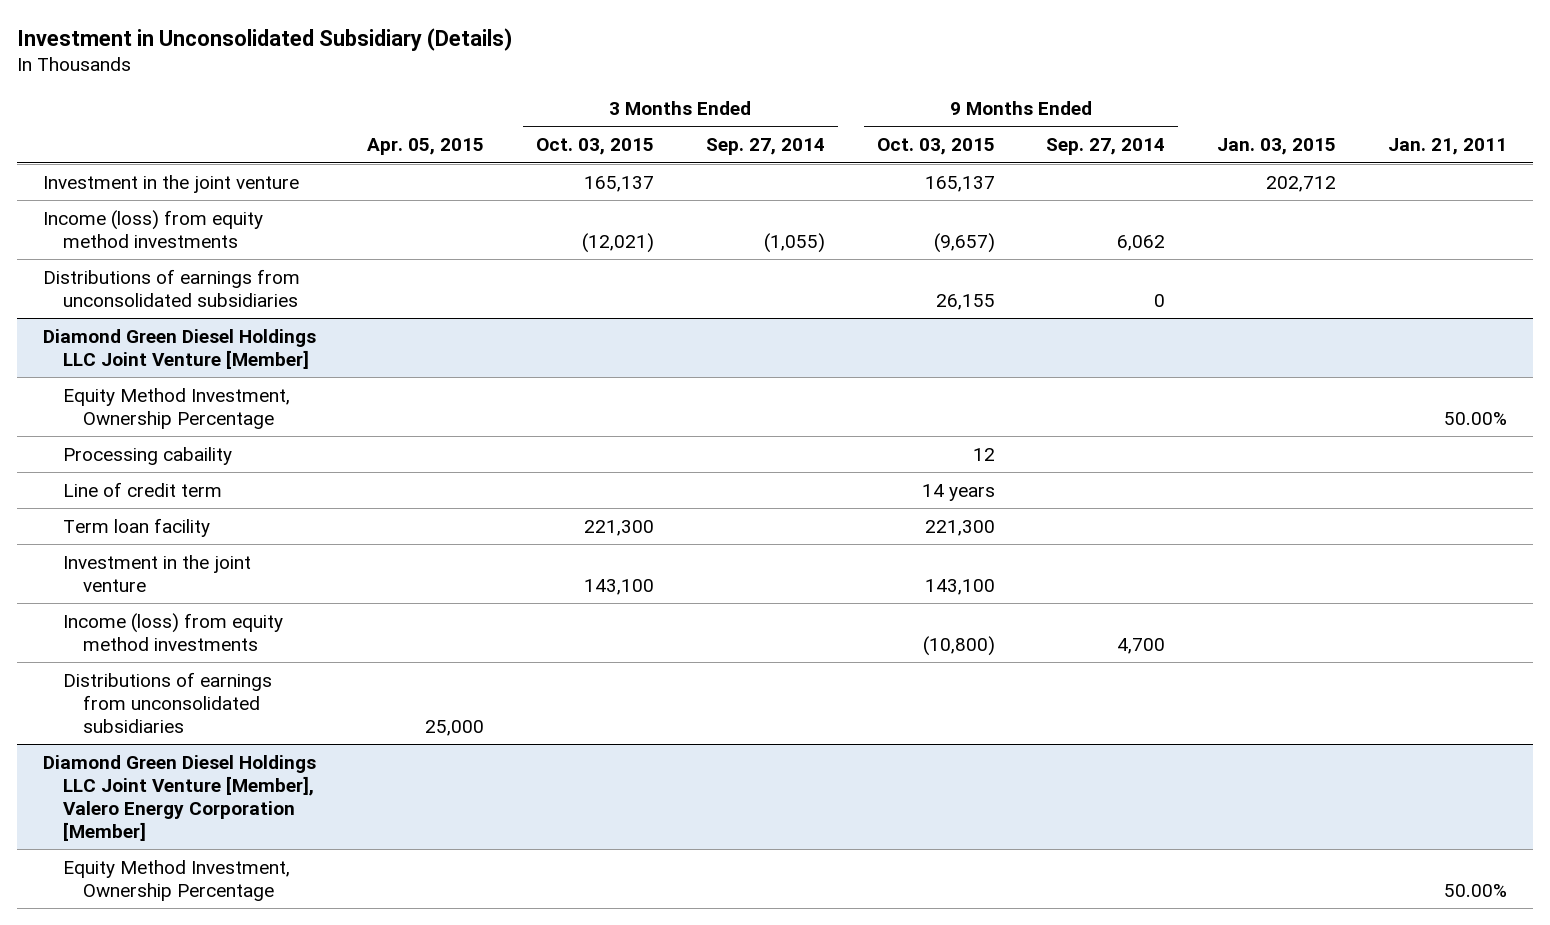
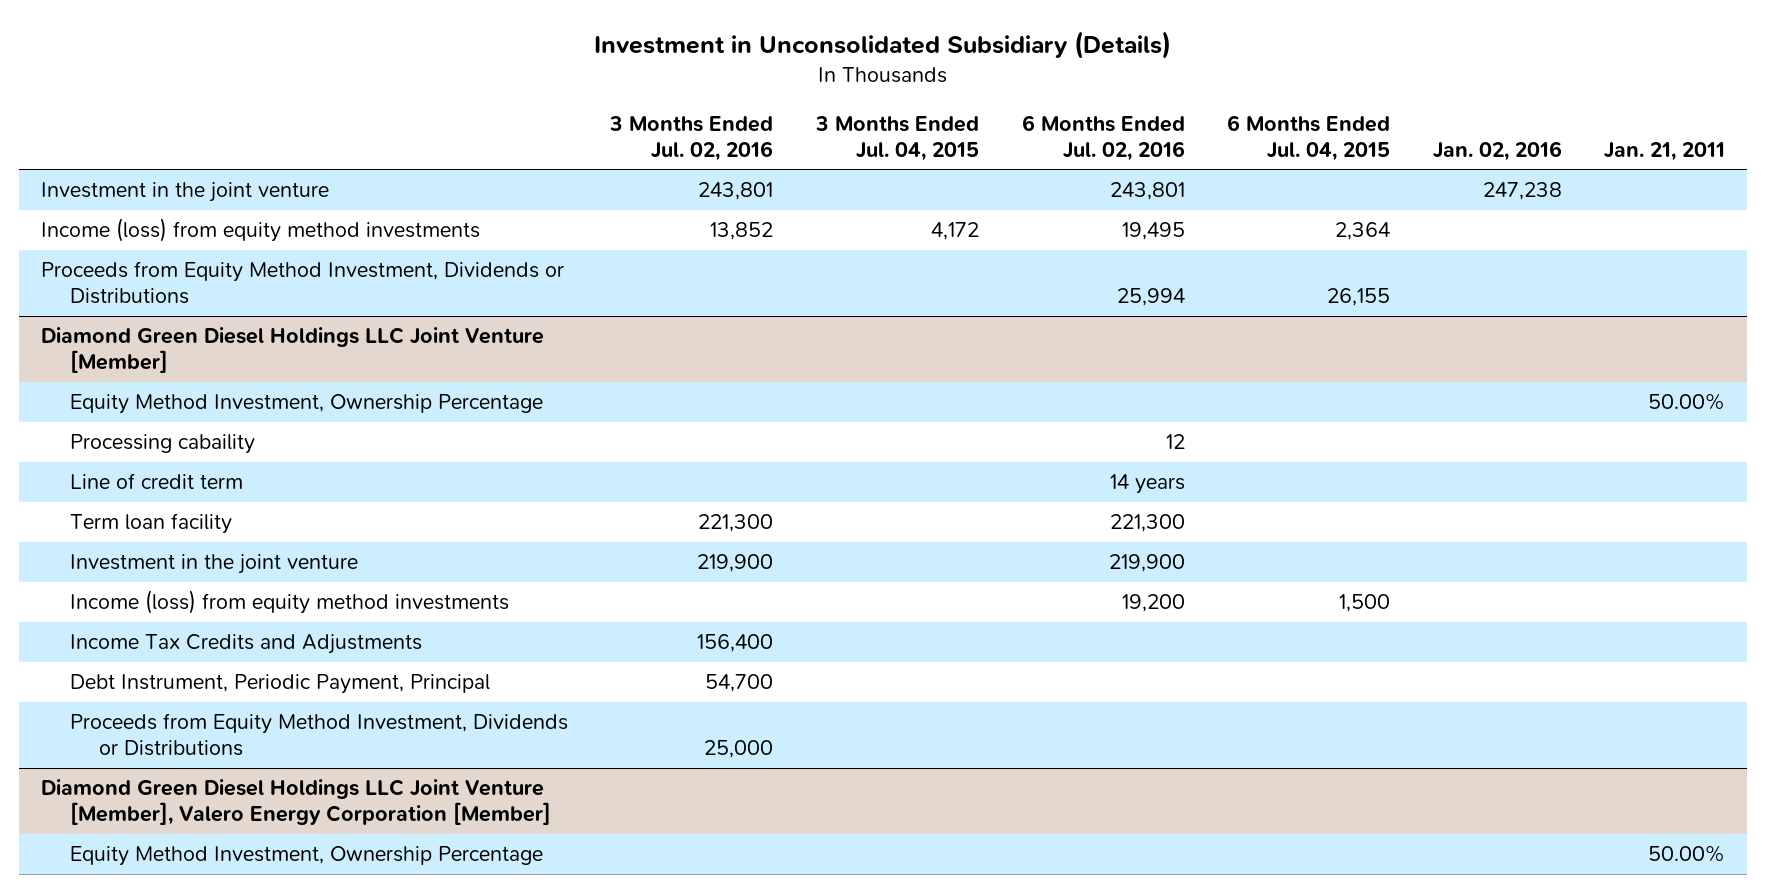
- | Apr. 05, 2015 | 3 Months Ended Oct. 03, 2015 | 3 Months Ended Sep. 27, 2014 | 9 Months Ended Oct. 03, 2015 | 9 Months Ended Sep. 27, 2014 | Jan. 03, 2015 | Jan. 21, 2011
+ | 3 Months Ended Jul. 02, 2016 | 3 Months Ended Jul. 04, 2015 | 6 Months Ended Jul. 02, 2016 | 6 Months Ended Jul. 04, 2015 | Jan. 02, 2016 | Jan. 21, 2011
- Distributions of earnings from unconsolidated subsidiaries | | | | 26,155 | 0 | |
+ Proceeds from Equity Method Investment, Dividends or Distributions | | | 25,994 | 26,155 | |
@ Diamond Green Diesel Holdings LLC Joint Venture [Member]
- Distributions of earnings from unconsolidated subsidiaries | 25,000 | | | | | |
+ Income Tax Credits and Adjustments | 156,400 | | | | |
+ Debt Instrument, Periodic Payment, Principal | 54,700 | | | | |
+ Proceeds from Equity Method Investment, Dividends or Distributions | 25,000 | | | | |

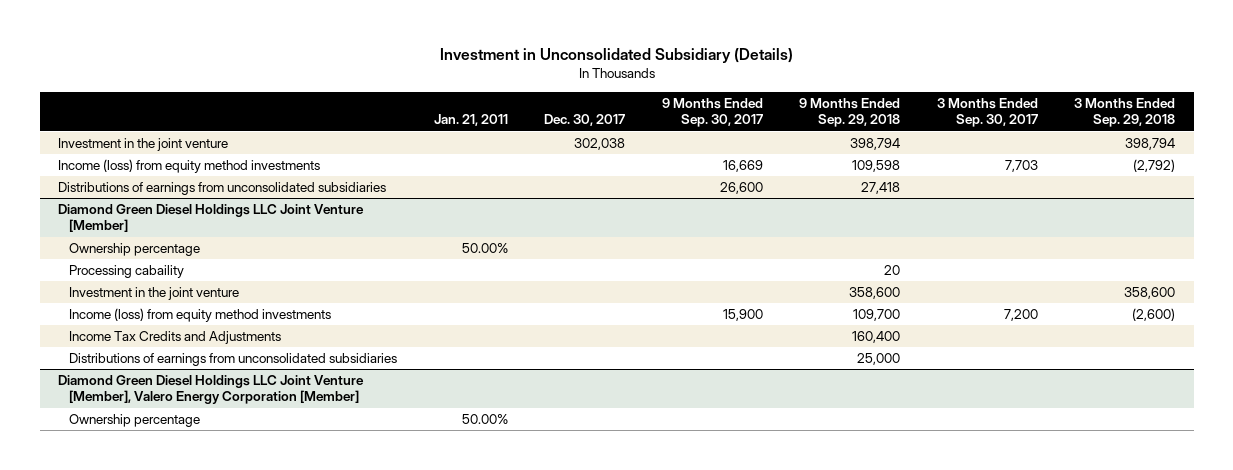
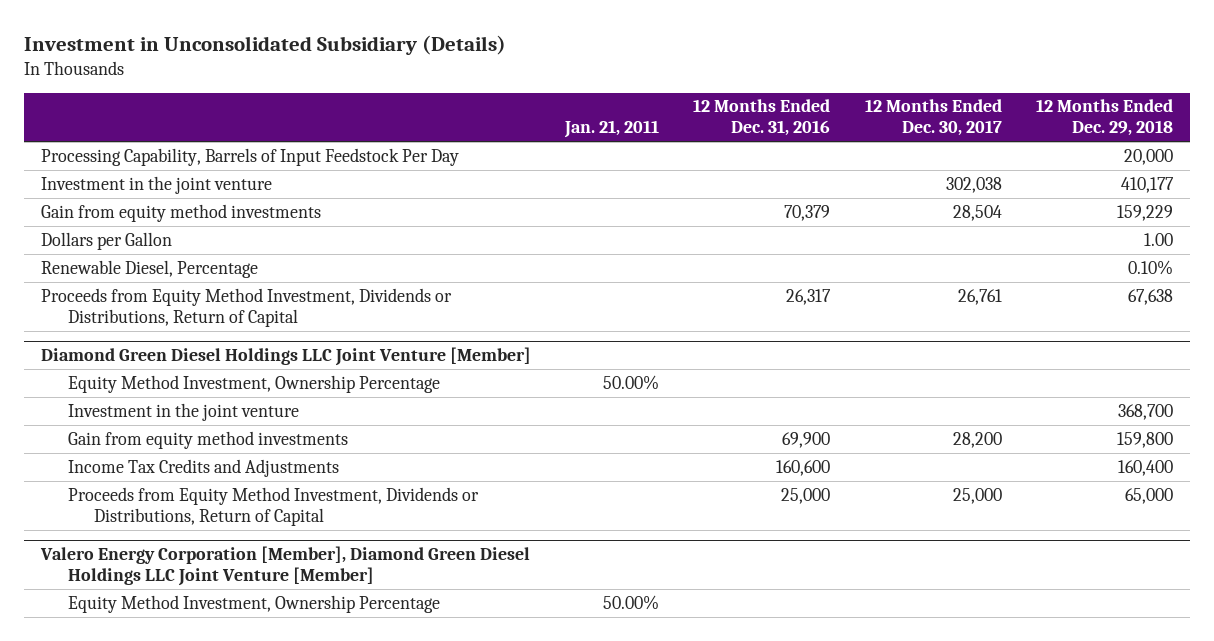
- | Jan. 21, 2011 | Dec. 30, 2017 | 9 Months Ended Sep. 30, 2017 | 9 Months Ended Sep. 29, 2018 | 3 Months Ended Sep. 30, 2017 | 3 Months Ended Sep. 29, 2018
+ | Jan. 21, 2011 | 12 Months Ended Dec. 31, 2016 | 12 Months Ended Dec. 30, 2017 | 12 Months Ended Dec. 29, 2018
+ Processing Capability, Barrels of Input Feedstock Per Day | | | | 20,000
- Income (loss) from equity method investments | | | 16,669 | 109,598 | 7,703 | (2,792)
- Distributions of earnings from unconsolidated subsidiaries | | | 26,600 | 27,418 | |
+ Gain from equity method investments | | 70,379 | 28,504 | 159,229
+ Dollars per Gallon | | | | 1.00
+ Renewable Diesel, Percentage | | | | 0.10%
+ Proceeds from Equity Method Investment, Dividends or Distributions, Return of Capital | | 26,317 | 26,761 | 67,638
@ Diamond Green Diesel Holdings LLC Joint Venture [Member]
- Ownership percentage | 50.00% | | | | |
- Processing cabaility | | | | 20 | |
+ Equity Method Investment, Ownership Percentage | 50.00% | | |
- Income (loss) from equity method investments | | | 15,900 | 109,700 | 7,200 | (2,600)
+ Gain from equity method investments | | 69,900 | 28,200 | 159,800
- Distributions of earnings from unconsolidated subsidiaries | | | | 25,000 | |
- Diamond Green Diesel Holdings LLC Joint Venture [Member], Valero Energy Corporation [Member]
- Ownership percentage | 50.00% | | | | |
@ Diamond Green Diesel Holdings LLC Joint Venture [Member]
+ Proceeds from Equity Method Investment, Dividends or Distributions, Return of Capital | | 25,000 | 25,000 | 65,000
+ Valero Energy Corporation [Member], Diamond Green Diesel Holdings LLC Joint Venture [Member]
+ Equity Method Investment, Ownership Percentage | 50.00% | | |

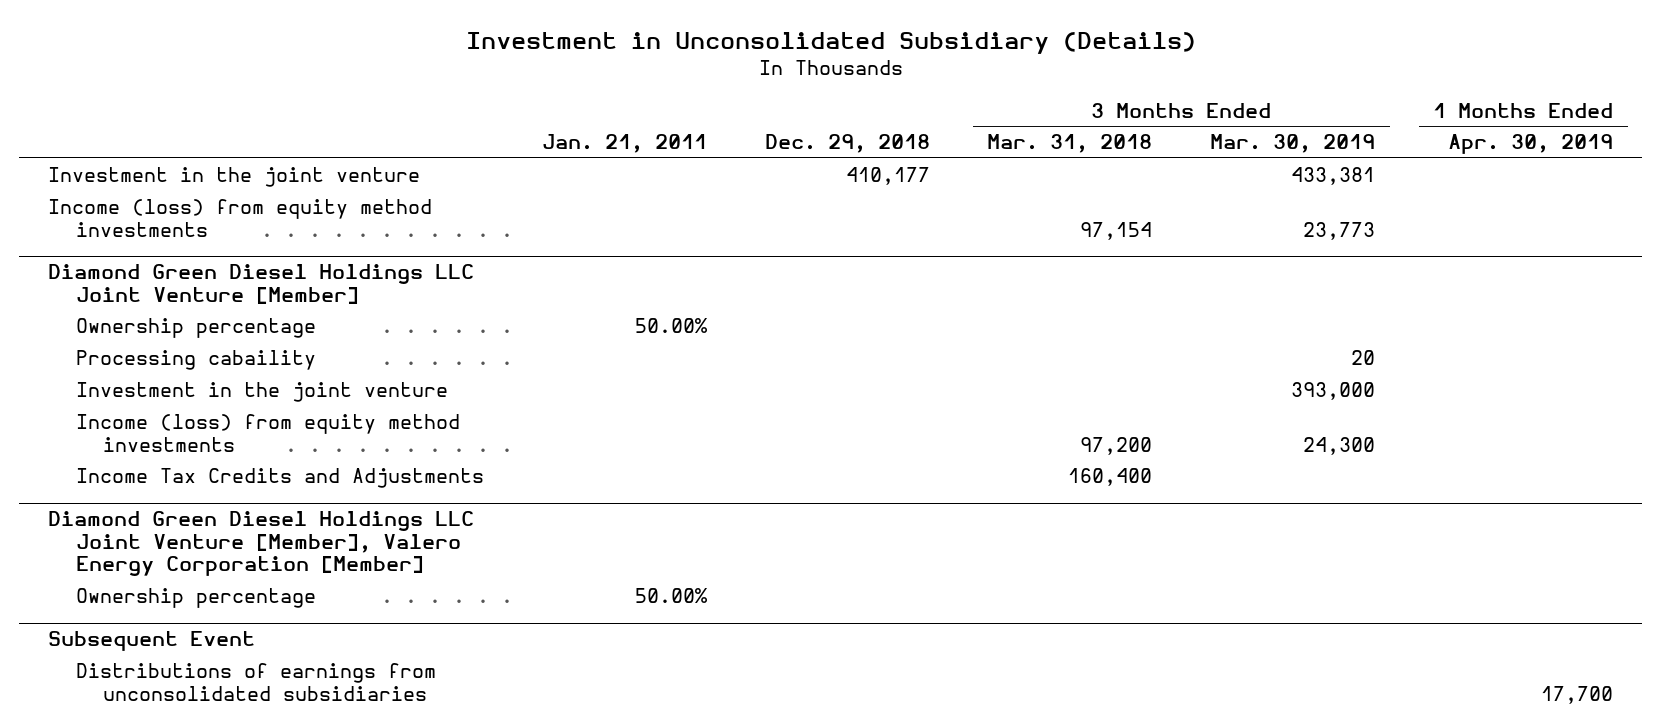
- | Jan. 21, 2011 | 12 Months Ended Dec. 31, 2016 | 12 Months Ended Dec. 30, 2017 | 12 Months Ended Dec. 29, 2018
+ | Jan. 21, 2011 | Dec. 29, 2018 | 3 Months Ended Mar. 31, 2018 | 3 Months Ended Mar. 30, 2019 | 1 Months Ended Apr. 30, 2019
- Processing Capability, Barrels of Input Feedstock Per Day | | | | 20,000
- Gain from equity method investments | | 70,379 | 28,504 | 159,229
- Dollars per Gallon | | | | 1.00
- Renewable Diesel, Percentage | | | | 0.10%
- Proceeds from Equity Method Investment, Dividends or Distributions, Return of Capital | | 26,317 | 26,761 | 67,638
+ Income (loss) from equity method investments | | | 97,154 | 23,773 |
@ Diamond Green Diesel Holdings LLC Joint Venture [Member]
- Equity Method Investment, Ownership Percentage | 50.00% | | |
+ Ownership percentage | 50.00% | | | |
+ Processing cabaility | | | | 20 |
- Gain from equity method investments | | 69,900 | 28,200 | 159,800
+ Income (loss) from equity method investments | | | 97,200 | 24,300 |
- Proceeds from Equity Method Investment, Dividends or Distributions, Return of Capital | | 25,000 | 25,000 | 65,000
- Valero Energy Corporation [Member], Diamond Green Diesel Holdings LLC Joint Venture [Member]
- Equity Method Investment, Ownership Percentage | 50.00% | | |
+ Diamond Green Diesel Holdings LLC Joint Venture [Member], Valero Energy Corporation [Member]
+ Ownership percentage | 50.00% | | | |
+ Subsequent Event
+ Distributions of earnings from unconsolidated subsidiaries | | | | | 17,700

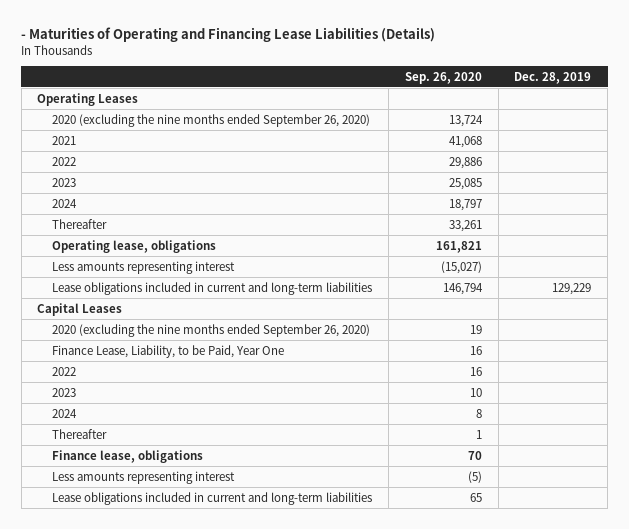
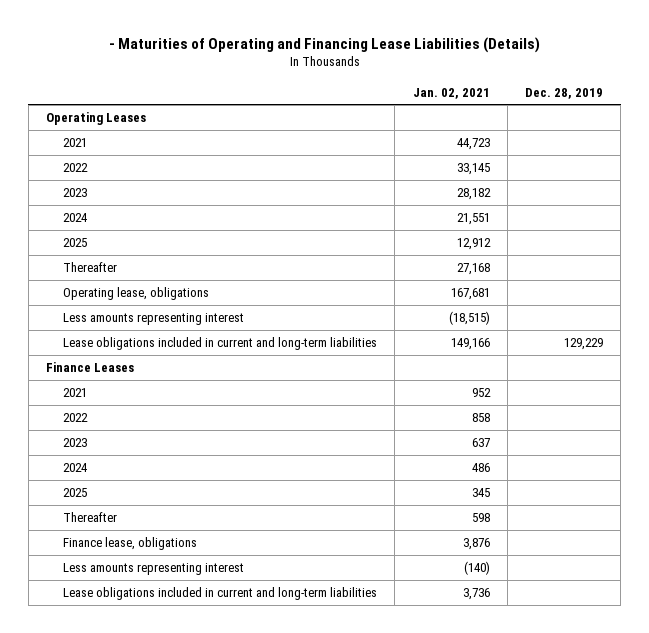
- | Sep. 26, 2020 | Dec. 28, 2019
+ | Jan. 02, 2021 | Dec. 28, 2019
- 2020 (excluding the nine months ended September 26, 2020) | 13,724 |
+ 2025 | 12,912 |
- Capital Leases
- 2020 (excluding the nine months ended September 26, 2020) | 19 |
- Finance Lease, Liability, to be Paid, Year One | 16 |
+ Finance Leases
+ 2021 | 952 |
+ 2025 | 345 |

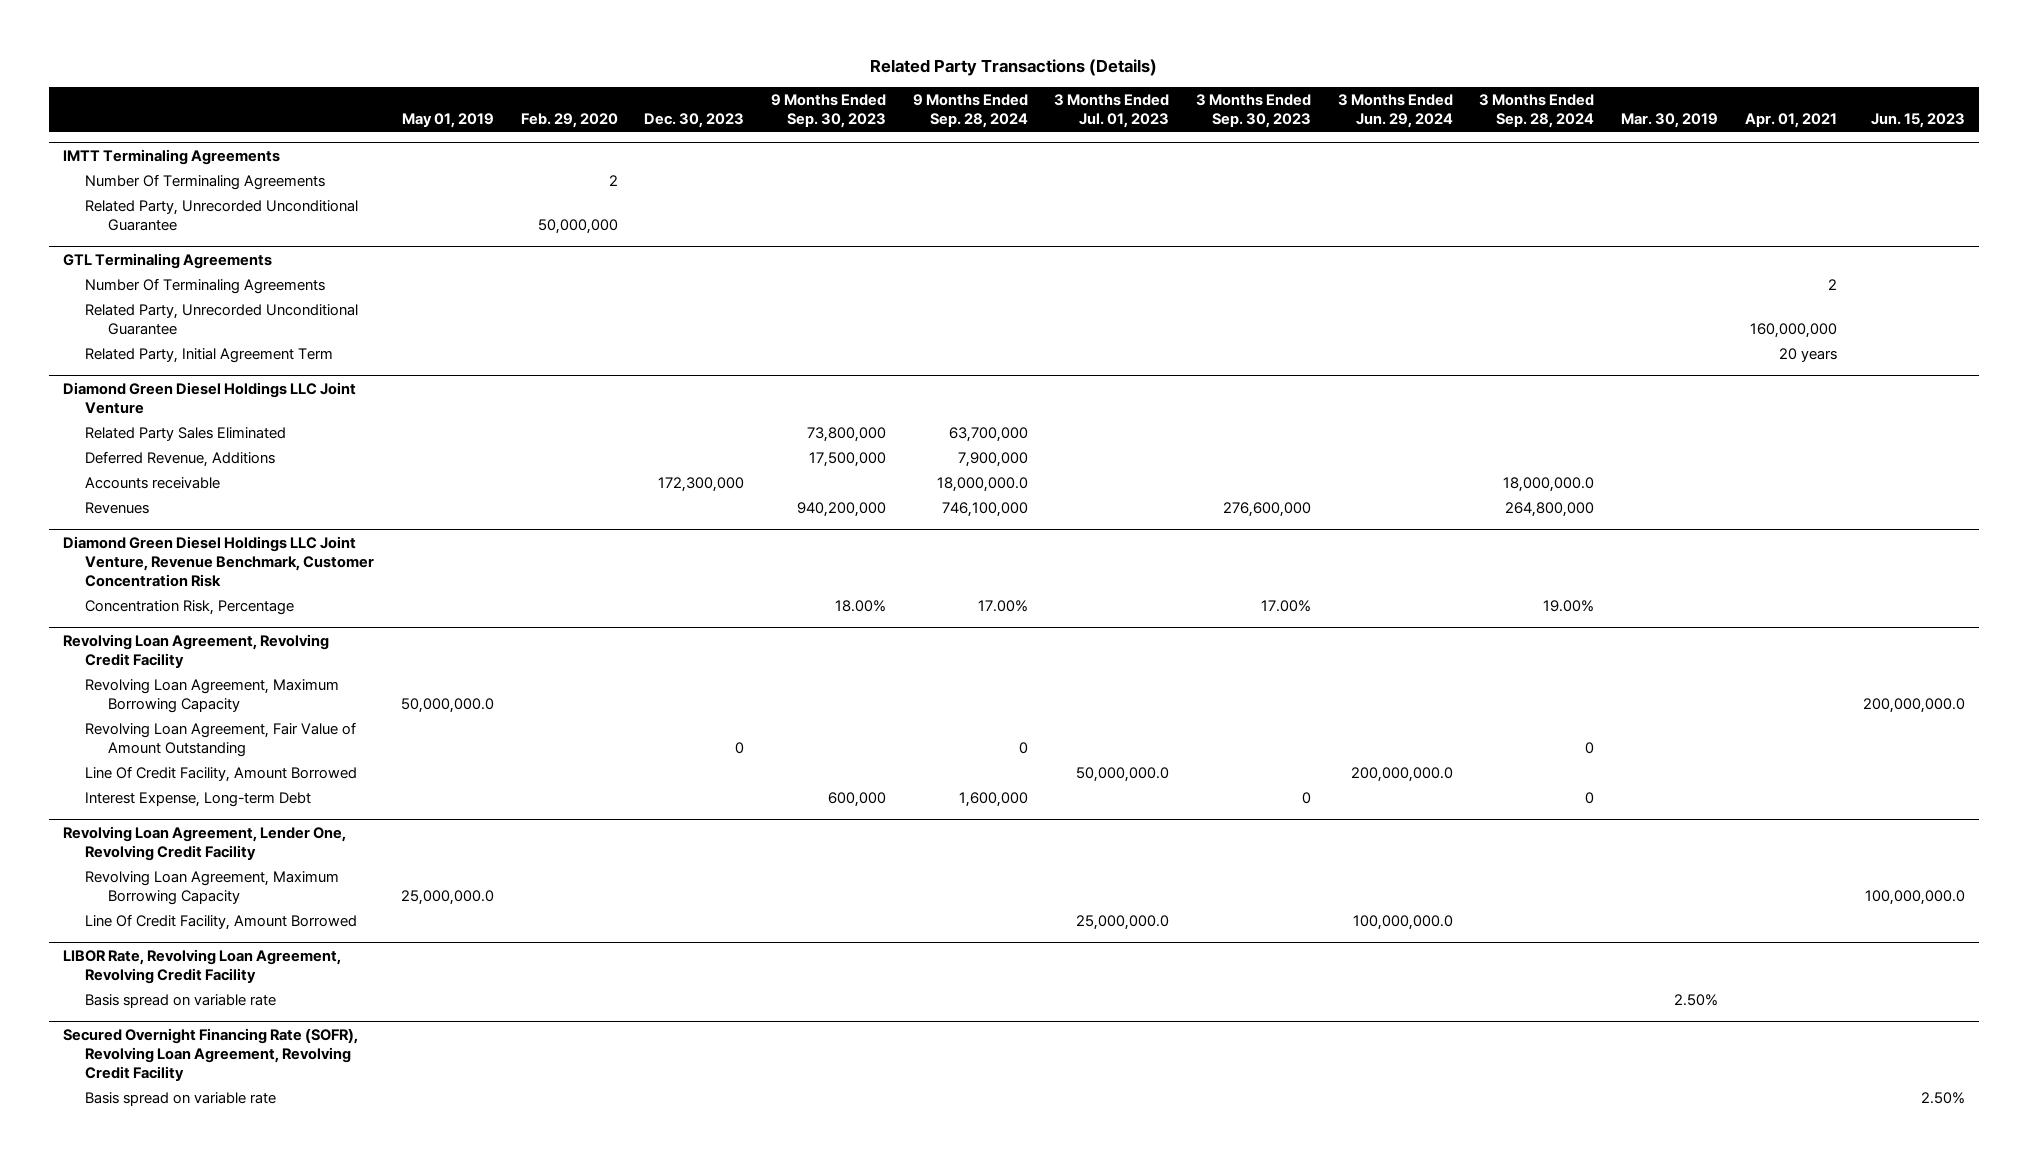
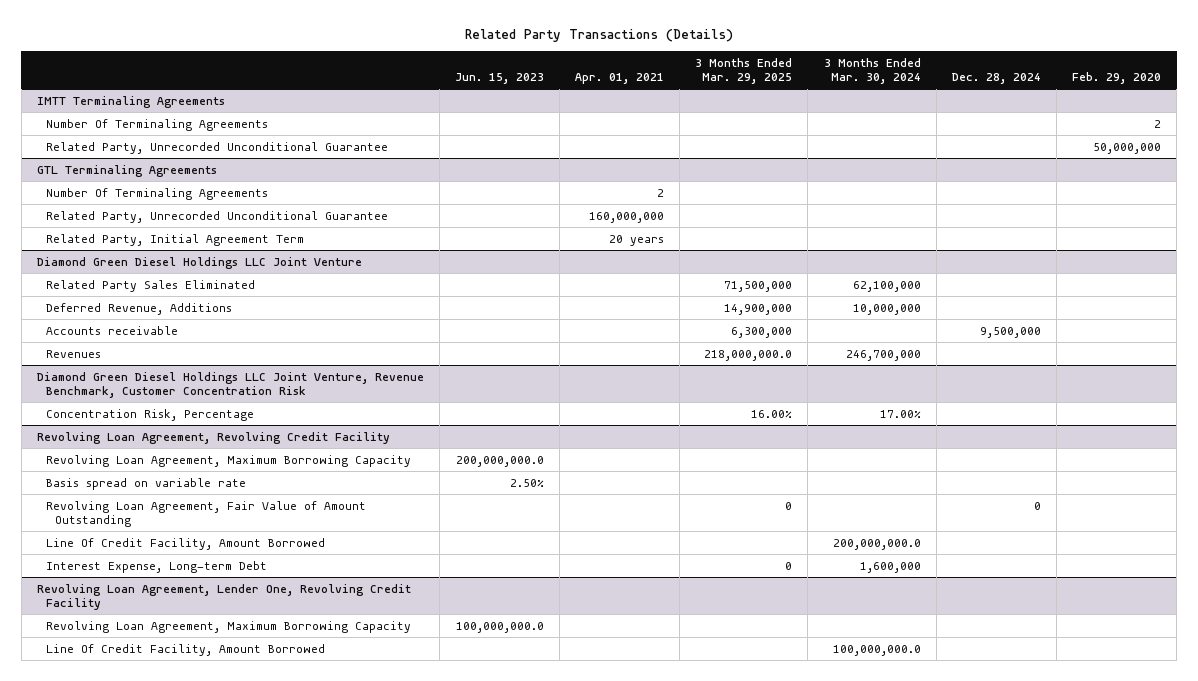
- | May 01, 2019 | Feb. 29, 2020 | Dec. 30, 2023 | 9 Months Ended Sep. 30, 2023 | 9 Months Ended Sep. 28, 2024 | 3 Months Ended Jul. 01, 2023 | 3 Months Ended Sep. 30, 2023 | 3 Months Ended Jun. 29, 2024 | 3 Months Ended Sep. 28, 2024 | Mar. 30, 2019 | Apr. 01, 2021 | Jun. 15, 2023
+ | Jun. 15, 2023 | Apr. 01, 2021 | 3 Months Ended Mar. 29, 2025 | 3 Months Ended Mar. 30, 2024 | Dec. 28, 2024 | Feb. 29, 2020
@ Revolving Loan Agreement, Revolving Credit Facility
+ Basis spread on variable rate | 2.50% | | | | |
- LIBOR Rate, Revolving Loan Agreement, Revolving Credit Facility
- Basis spread on variable rate | | | | | | | | | | 2.50% | |
- Secured Overnight Financing Rate (SOFR), Revolving Loan Agreement, Revolving Credit Facility
- Basis spread on variable rate | | | | | | | | | | | | 2.50%

